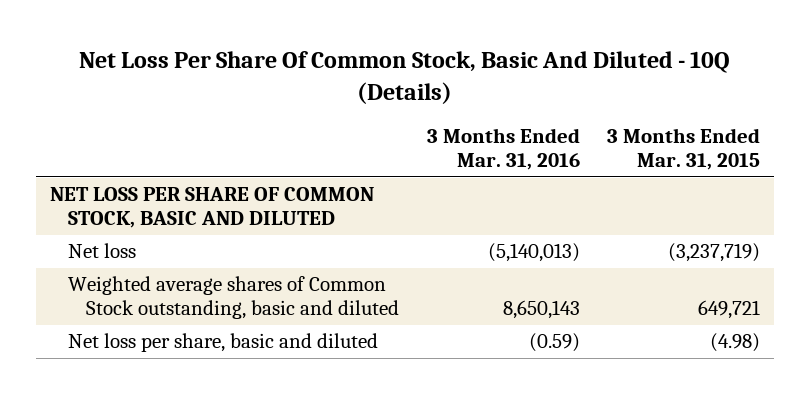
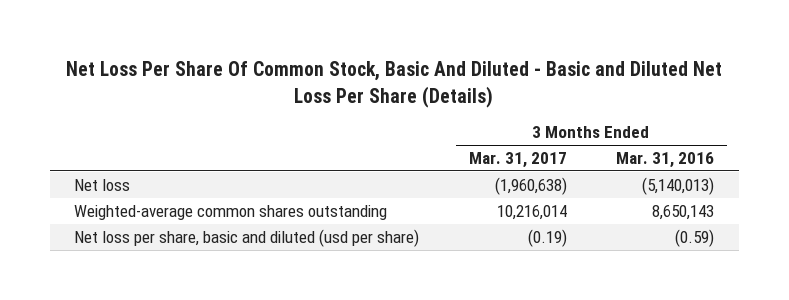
- Net Loss Per Share Of Common Stock, Basic And Diluted - 10Q (Details)
+ Net Loss Per Share Of Common Stock, Basic And Diluted - Basic and Diluted Net Loss Per Share (Details)
- | 3 Months Ended Mar. 31, 2016 | 3 Months Ended Mar. 31, 2015
+ | 3 Months Ended Mar. 31, 2017 | 3 Months Ended Mar. 31, 2016
- NET LOSS PER SHARE OF COMMON STOCK, BASIC AND DILUTED
- Weighted average shares of Common Stock outstanding, basic and diluted | 8,650,143 | 649,721
- Net loss per share, basic and diluted | (0.59) | (4.98)
+ Weighted-average common shares outstanding | 10,216,014 | 8,650,143
+ Net loss per share, basic and diluted (usd per share) | (0.19) | (0.59)

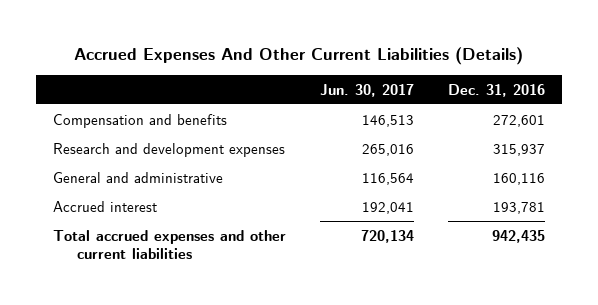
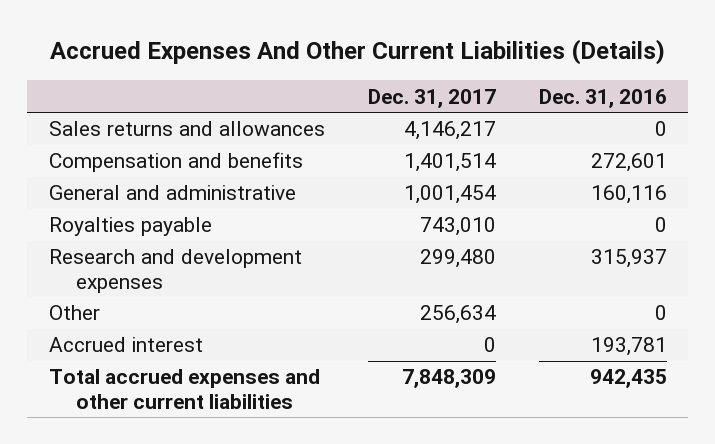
- | Jun. 30, 2017 | Dec. 31, 2016
+ | Dec. 31, 2017 | Dec. 31, 2016
+ Sales returns and allowances | 4,146,217 | 0
+ Royalties payable | 743,010 | 0
moved down: Research and development expenses | 299,480 | 315,937
+ Other | 256,634 | 0

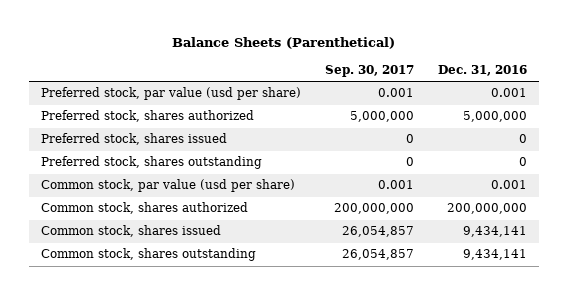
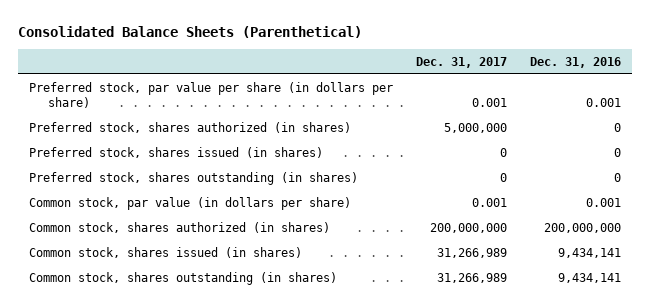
- Balance Sheets (Parenthetical)
+ Consolidated Balance Sheets (Parenthetical)
- | Sep. 30, 2017 | Dec. 31, 2016
+ | Dec. 31, 2017 | Dec. 31, 2016
- Preferred stock, par value (usd per share) | 0.001 | 0.001
- Preferred stock, shares authorized | 5,000,000 | 5,000,000
- Preferred stock, shares issued | 0 | 0
- Preferred stock, shares outstanding | 0 | 0
- Common stock, par value (usd per share) | 0.001 | 0.001
- Common stock, shares authorized | 200,000,000 | 200,000,000
- Common stock, shares issued | 26,054,857 | 9,434,141
- Common stock, shares outstanding | 26,054,857 | 9,434,141
+ Preferred stock, par value per share (in dollars per share) | 0.001 | 0.001
+ Preferred stock, shares authorized (in shares) | 5,000,000 | 0
+ Preferred stock, shares issued (in shares) | 0 | 0
+ Preferred stock, shares outstanding (in shares) | 0 | 0
+ Common stock, par value (in dollars per share) | 0.001 | 0.001
+ Common stock, shares authorized (in shares) | 200,000,000 | 200,000,000
+ Common stock, shares issued (in shares) | 31,266,989 | 9,434,141
+ Common stock, shares outstanding (in shares) | 31,266,989 | 9,434,141

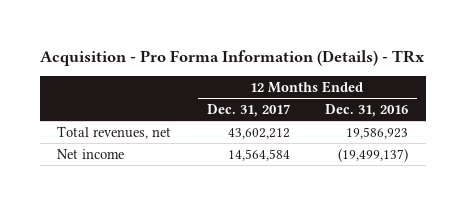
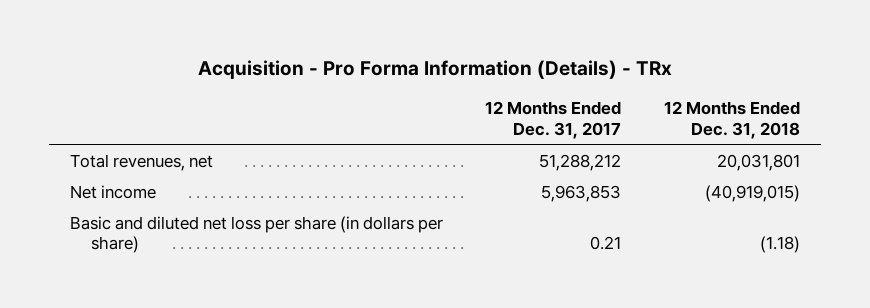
- | 12 Months Ended Dec. 31, 2017 | 12 Months Ended Dec. 31, 2016
+ | 12 Months Ended Dec. 31, 2017 | 12 Months Ended Dec. 31, 2018
- Total revenues, net | 43,602,212 | 19,586,923
- Net income | 14,564,584 | (19,499,137)
+ Total revenues, net | 51,288,212 | 20,031,801
+ Net income | 5,963,853 | (40,919,015)
+ Basic and diluted net loss per share (in dollars per share) | 0.21 | (1.18)

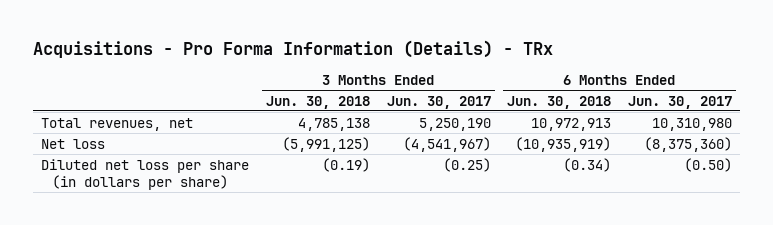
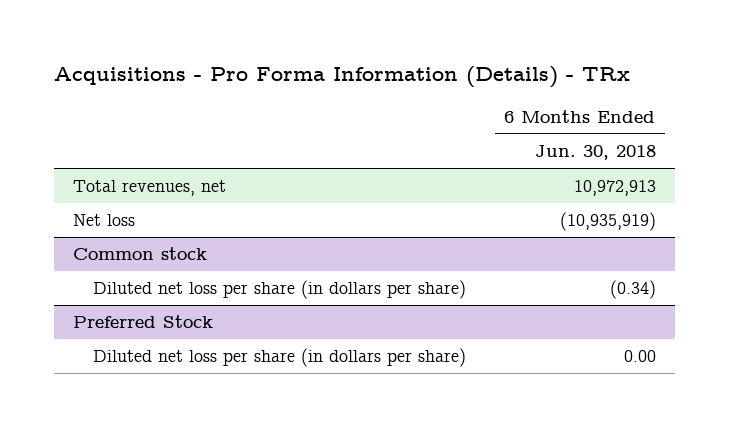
- | 3 Months Ended Jun. 30, 2018 | 3 Months Ended Jun. 30, 2017 | 6 Months Ended Jun. 30, 2018 | 6 Months Ended Jun. 30, 2017
+ | 6 Months Ended Jun. 30, 2018
+ Common stock
+ Preferred Stock
+ Diluted net loss per share (in dollars per share) | 0.00

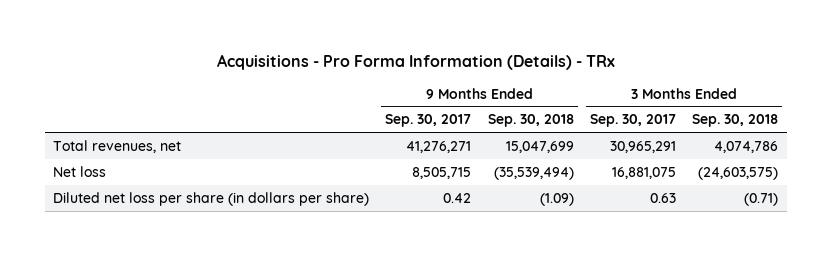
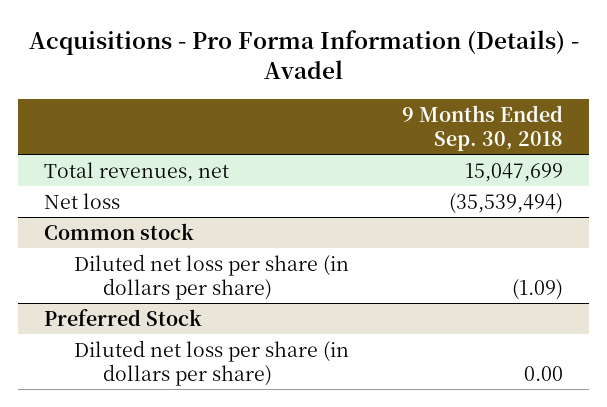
- Acquisitions - Pro Forma Information (Details) - TRx
+ Acquisitions - Pro Forma Information (Details) - Avadel
- | 9 Months Ended Sep. 30, 2017 | 9 Months Ended Sep. 30, 2018 | 3 Months Ended Sep. 30, 2017 | 3 Months Ended Sep. 30, 2018
+ | 9 Months Ended Sep. 30, 2018
+ Common stock
+ Preferred Stock
+ Diluted net loss per share (in dollars per share) | 0.00

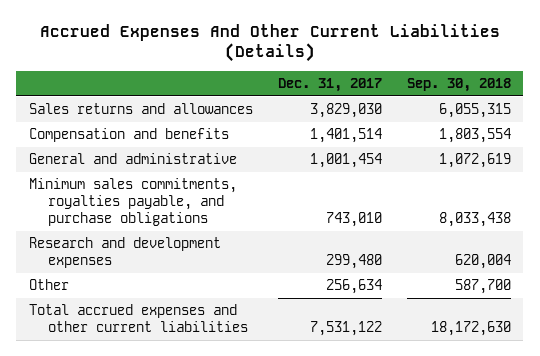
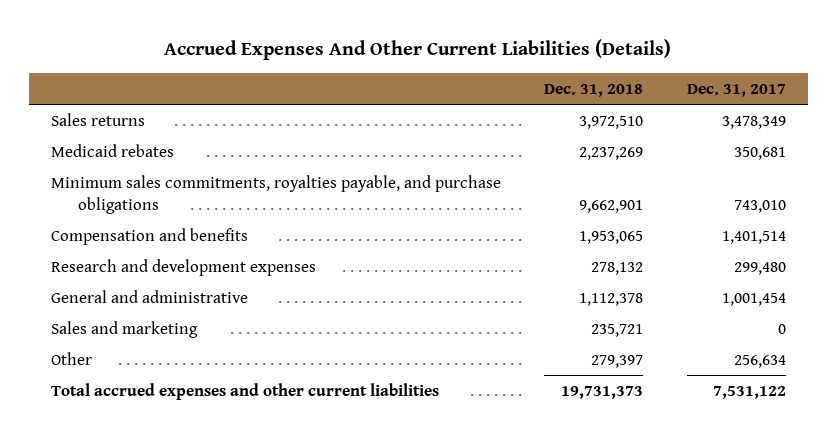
- | Dec. 31, 2017 | Sep. 30, 2018
+ | Dec. 31, 2018 | Dec. 31, 2017
- Sales returns and allowances | 3,829,030 | 6,055,315
+ Sales returns | 3,972,510 | 3,478,349
+ Medicaid rebates | 2,237,269 | 350,681
moved down: Compensation and benefits | 1,953,065 | 1,401,514
moved down: General and administrative | 1,112,378 | 1,001,454
+ Sales and marketing | 235,721 | 0

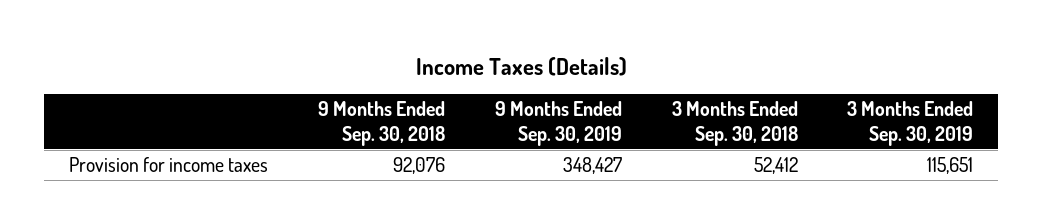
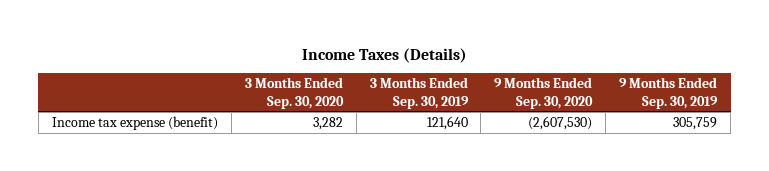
- | 9 Months Ended Sep. 30, 2018 | 9 Months Ended Sep. 30, 2019 | 3 Months Ended Sep. 30, 2018 | 3 Months Ended Sep. 30, 2019
+ | 3 Months Ended Sep. 30, 2020 | 3 Months Ended Sep. 30, 2019 | 9 Months Ended Sep. 30, 2020 | 9 Months Ended Sep. 30, 2019
- Provision for income taxes | 92,076 | 348,427 | 52,412 | 115,651
+ Income tax expense (benefit) | 3,282 | 121,640 | (2,607,530) | 305,759

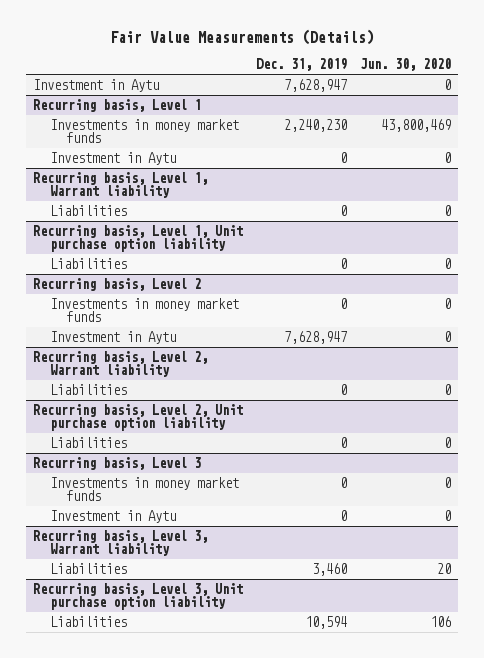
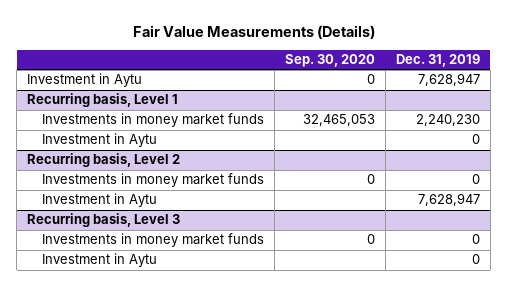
- | Dec. 31, 2019 | Jun. 30, 2020
+ | Sep. 30, 2020 | Dec. 31, 2019
- Recurring basis, Level 1, Warrant liability
- Liabilities | 0 | 0
- Recurring basis, Level 1, Unit purchase option liability
- Liabilities | 0 | 0
- Recurring basis, Level 2, Warrant liability
- Liabilities | 0 | 0
- Recurring basis, Level 2, Unit purchase option liability
- Liabilities | 0 | 0
- Recurring basis, Level 3, Warrant liability
- Liabilities | 3,460 | 20
- Recurring basis, Level 3, Unit purchase option liability
- Liabilities | 10,594 | 106

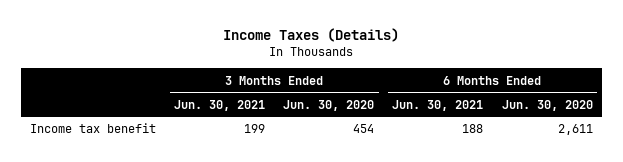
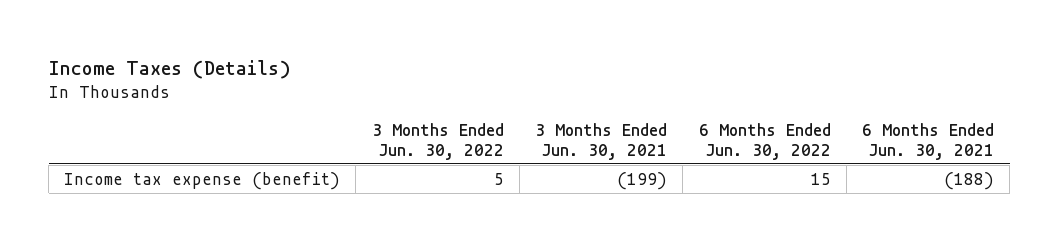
- | 3 Months Ended Jun. 30, 2021 | 3 Months Ended Jun. 30, 2020 | 6 Months Ended Jun. 30, 2021 | 6 Months Ended Jun. 30, 2020
+ | 3 Months Ended Jun. 30, 2022 | 3 Months Ended Jun. 30, 2021 | 6 Months Ended Jun. 30, 2022 | 6 Months Ended Jun. 30, 2021
- Income tax benefit | 199 | 454 | 188 | 2,611
+ Income tax expense (benefit) | 5 | (199) | 15 | (188)

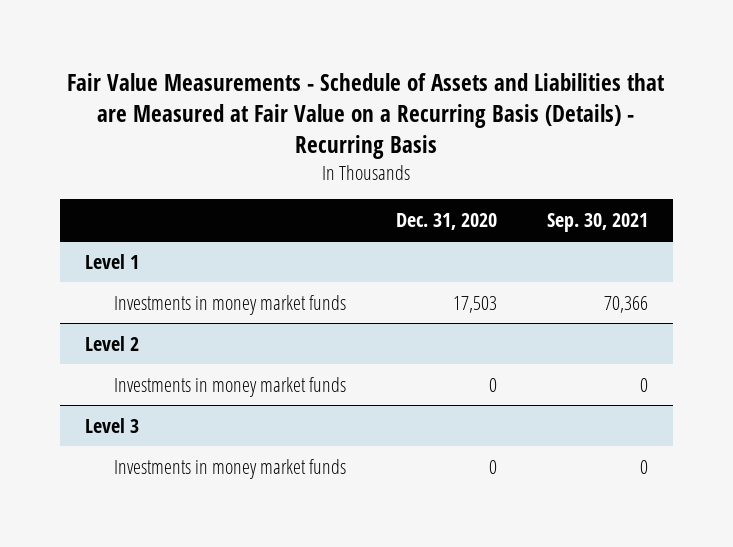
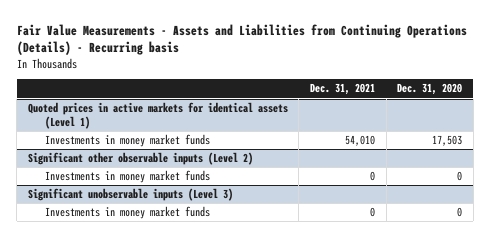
- Fair Value Measurements - Schedule of Assets and Liabilities that are Measured at Fair Value on a Recurring Basis (Details) - Recurring Basis
+ Fair Value Measurements - Assets and Liabilities from Continuing Operations (Details) - Recurring basis
- | Dec. 31, 2020 | Sep. 30, 2021
+ | Dec. 31, 2021 | Dec. 31, 2020
- Level 1
+ Quoted prices in active markets for identical assets (Level 1)
- Level 2
+ Significant other observable inputs (Level 2)
- Level 3
+ Significant unobservable inputs (Level 3)

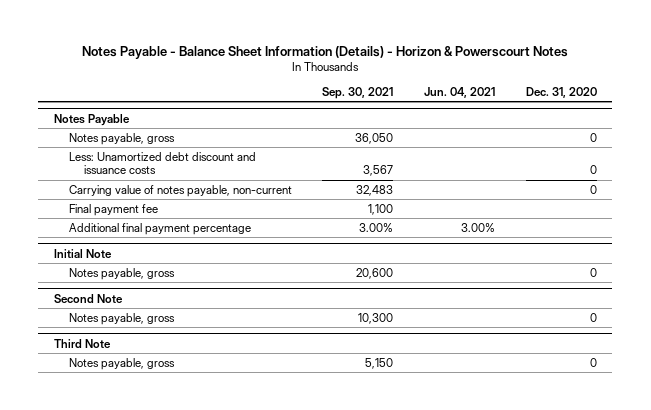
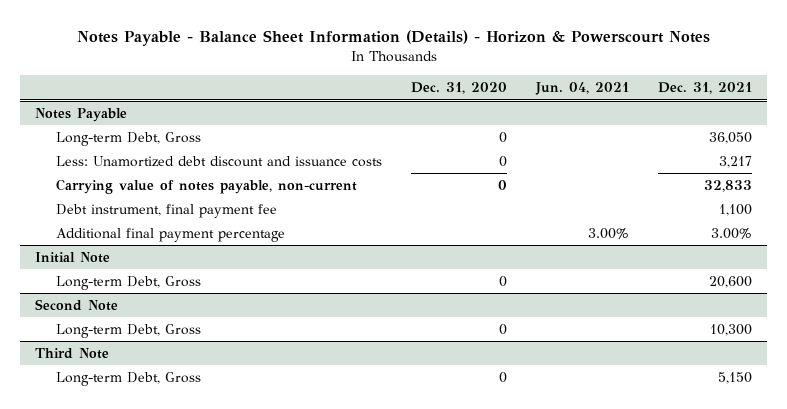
- | Sep. 30, 2021 | Jun. 04, 2021 | Dec. 31, 2020
+ | Dec. 31, 2020 | Jun. 04, 2021 | Dec. 31, 2021
@ Notes Payable
- Notes payable, gross | 36,050 | | 0
+ Long-term Debt, Gross | 0 | | 36,050
- Final payment fee | 1,100 | |
+ Debt instrument, final payment fee | | | 1,100
@ Initial Note
- Notes payable, gross | 20,600 | | 0
+ Long-term Debt, Gross | 0 | | 20,600
@ Second Note
- Notes payable, gross | 10,300 | | 0
+ Long-term Debt, Gross | 0 | | 10,300
@ Third Note
- Notes payable, gross | 5,150 | | 0
+ Long-term Debt, Gross | 0 | | 5,150

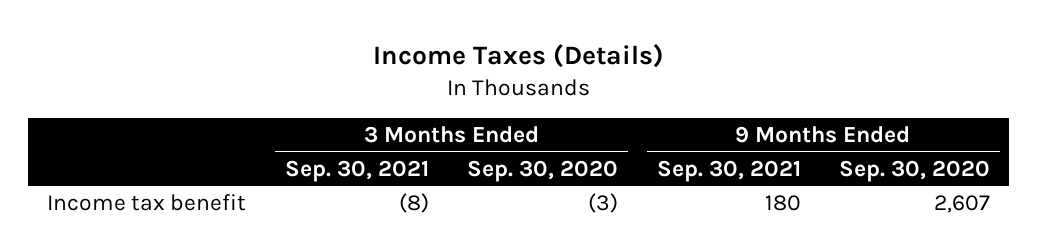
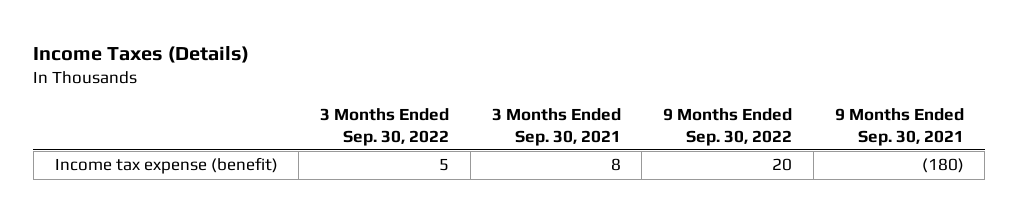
- | 3 Months Ended Sep. 30, 2021 | 3 Months Ended Sep. 30, 2020 | 9 Months Ended Sep. 30, 2021 | 9 Months Ended Sep. 30, 2020
+ | 3 Months Ended Sep. 30, 2022 | 3 Months Ended Sep. 30, 2021 | 9 Months Ended Sep. 30, 2022 | 9 Months Ended Sep. 30, 2021
- Income tax benefit | (8) | (3) | 180 | 2,607
+ Income tax expense (benefit) | 5 | 8 | 20 | (180)

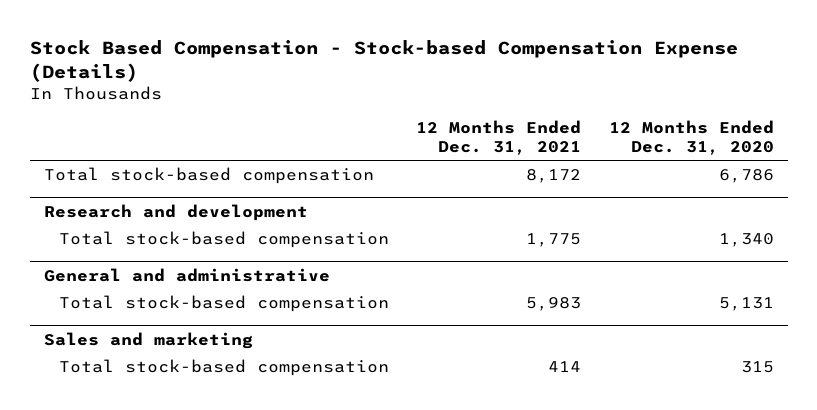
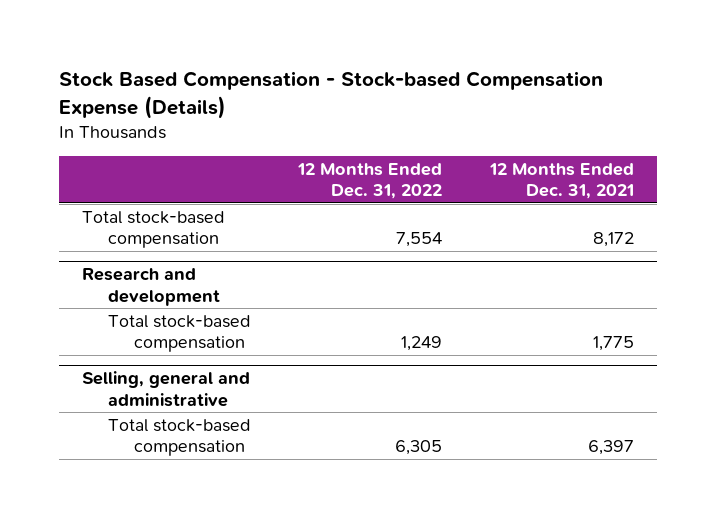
- | 12 Months Ended Dec. 31, 2021 | 12 Months Ended Dec. 31, 2020
+ | 12 Months Ended Dec. 31, 2022 | 12 Months Ended Dec. 31, 2021
- General and administrative
- Total stock-based compensation | 5,983 | 5,131
- Sales and marketing
- Total stock-based compensation | 414 | 315
+ Selling, general and administrative
+ Total stock-based compensation | 6,305 | 6,397

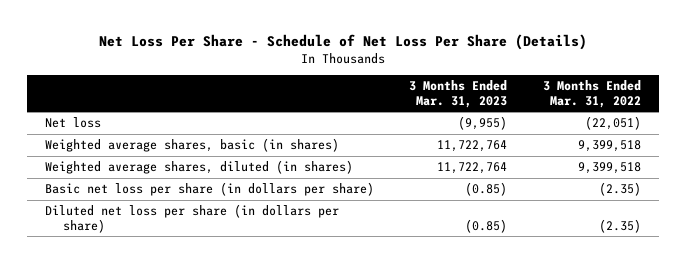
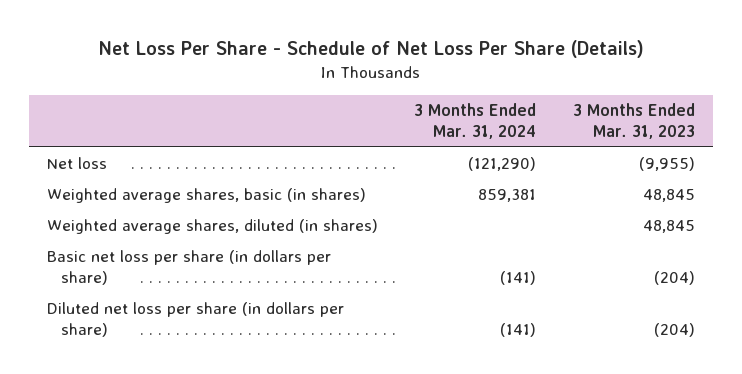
- | 3 Months Ended Mar. 31, 2023 | 3 Months Ended Mar. 31, 2022
+ | 3 Months Ended Mar. 31, 2024 | 3 Months Ended Mar. 31, 2023
- Weighted average shares, basic (in shares) | 11,722,764 | 9,399,518
- Weighted average shares, diluted (in shares) | 11,722,764 | 9,399,518
- Basic net loss per share (in dollars per share) | (0.85) | (2.35)
- Diluted net loss per share (in dollars per share) | (0.85) | (2.35)
+ Weighted average shares, basic (in shares) | 859,381 | 48,845
+ Weighted average shares, diluted (in shares) | | 48,845
+ Basic net loss per share (in dollars per share) | (141) | (204)
+ Diluted net loss per share (in dollars per share) | (141) | (204)

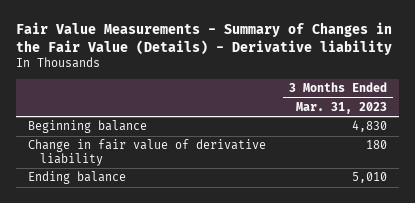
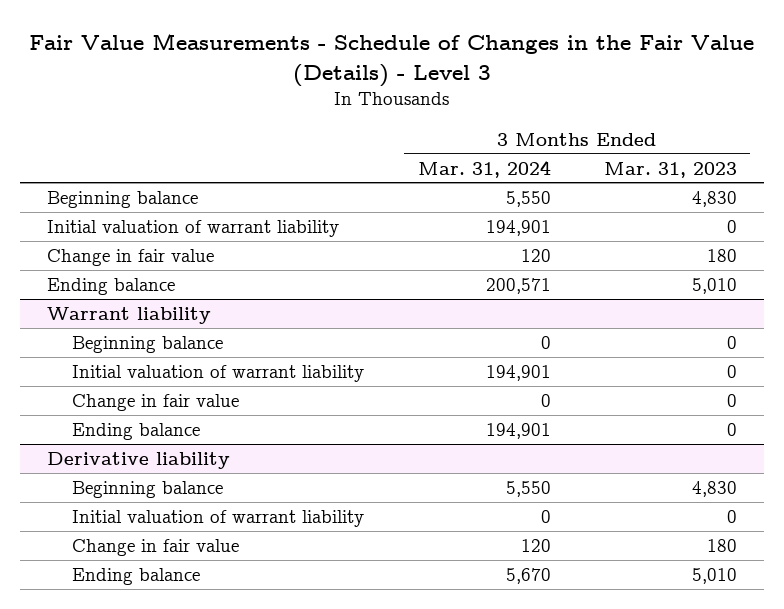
- Fair Value Measurements - Summary of Changes in the Fair Value (Details) - Derivative liability
+ Fair Value Measurements - Schedule of Changes in the Fair Value (Details) - Level 3
- | 3 Months Ended Mar. 31, 2023
+ | 3 Months Ended Mar. 31, 2024 | 3 Months Ended Mar. 31, 2023
- Change in fair value of derivative liability | 180
+ Initial valuation of warrant liability | 194,901 | 0
+ Change in fair value | 120 | 180
+ Warrant liability
+ Beginning balance | 0 | 0
+ Initial valuation of warrant liability | 194,901 | 0
+ Change in fair value | 0 | 0
+ Ending balance | 194,901 | 0
+ Derivative liability
+ Beginning balance | 5,550 | 4,830
+ Initial valuation of warrant liability | 0 | 0
+ Change in fair value | 120 | 180
+ Ending balance | 5,670 | 5,010

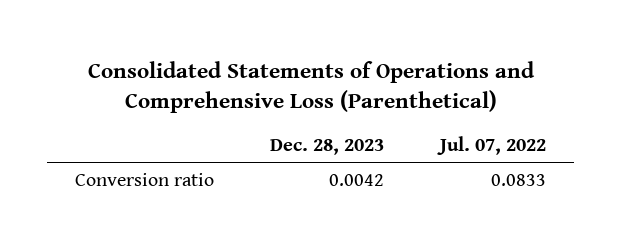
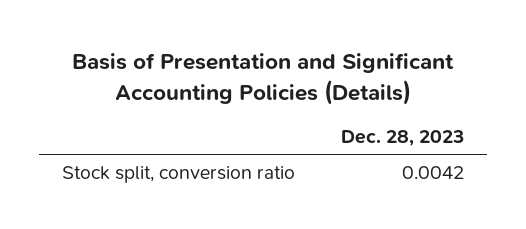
- Consolidated Statements of Operations and Comprehensive Loss (Parenthetical)
+ Basis of Presentation and Significant Accounting Policies (Details)
- | Dec. 28, 2023 | Jul. 07, 2022
+ | Dec. 28, 2023
- Conversion ratio | 0.0042 | 0.0833
+ Stock split, conversion ratio | 0.0042

